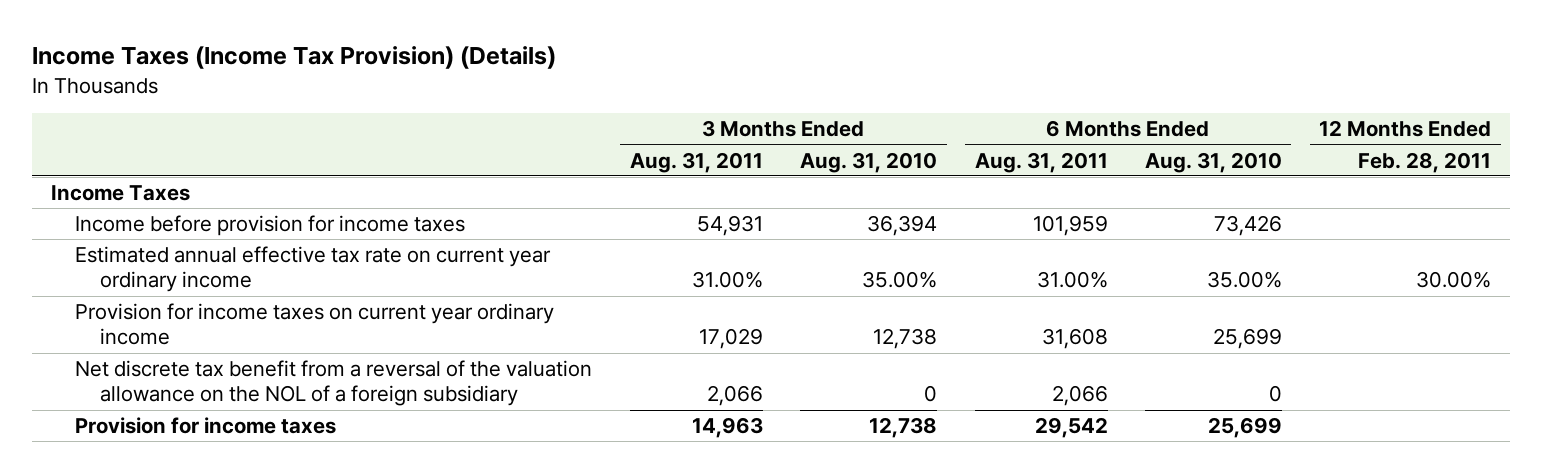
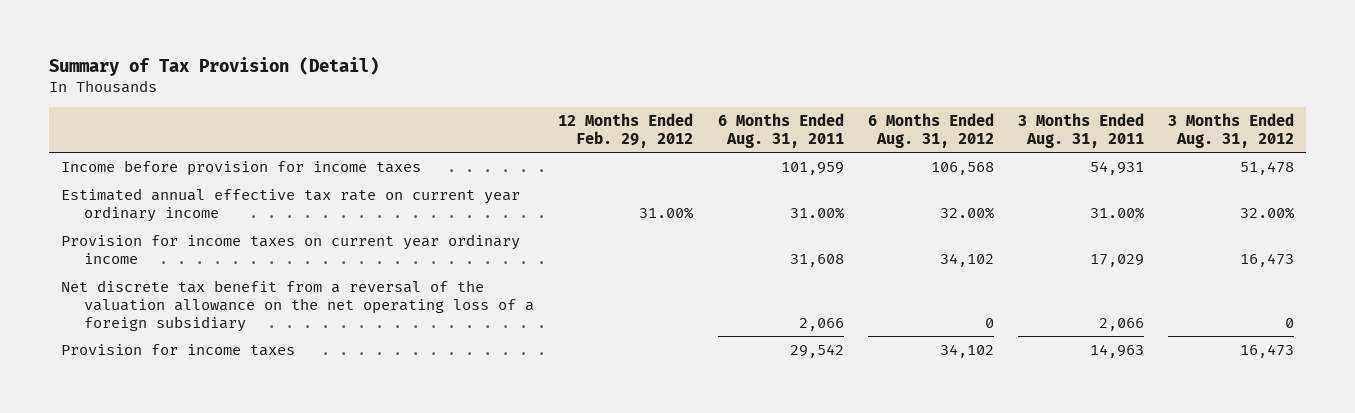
- Income Taxes (Income Tax Provision) (Details)
+ Summary of Tax Provision (Detail)
- | 3 Months Ended Aug. 31, 2011 | 3 Months Ended Aug. 31, 2010 | 6 Months Ended Aug. 31, 2011 | 6 Months Ended Aug. 31, 2010 | 12 Months Ended Feb. 28, 2011
+ | 12 Months Ended Feb. 29, 2012 | 6 Months Ended Aug. 31, 2011 | 6 Months Ended Aug. 31, 2012 | 3 Months Ended Aug. 31, 2011 | 3 Months Ended Aug. 31, 2012
- Income Taxes
- Net discrete tax benefit from a reversal of the valuation allowance on the NOL of a foreign subsidiary | 2,066 | 0 | 2,066 | 0 |
+ Net discrete tax benefit from a reversal of the valuation allowance on the net operating loss of a foreign subsidiary | | 2,066 | 0 | 2,066 | 0

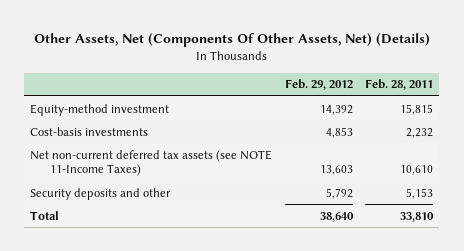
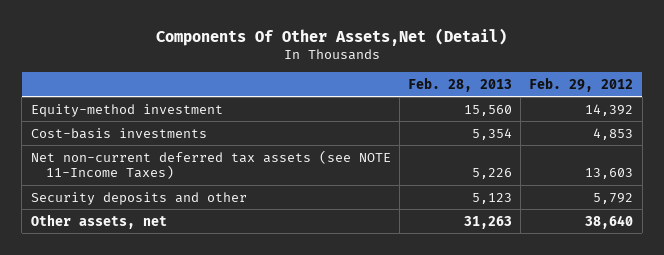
- Other Assets, Net (Components Of Other Assets, Net) (Details)
+ Components Of Other Assets,Net (Detail)
- | Feb. 29, 2012 | Feb. 28, 2011
+ | Feb. 28, 2013 | Feb. 29, 2012
- Total | 38,640 | 33,810
+ Other assets, net | 31,263 | 38,640

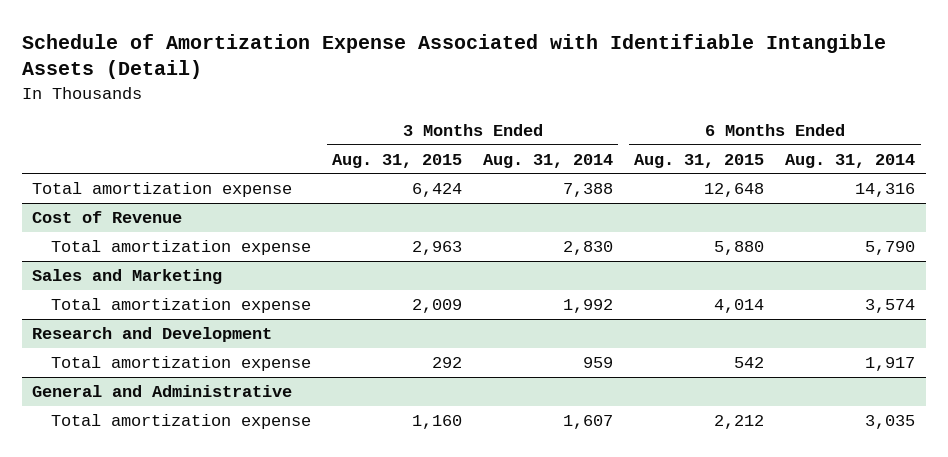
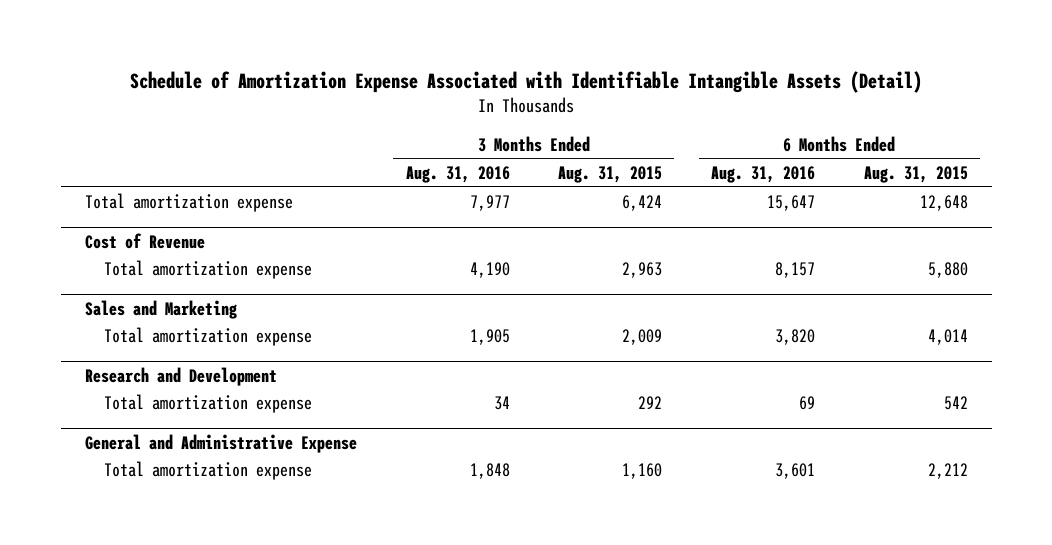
- | 3 Months Ended Aug. 31, 2015 | 3 Months Ended Aug. 31, 2014 | 6 Months Ended Aug. 31, 2015 | 6 Months Ended Aug. 31, 2014
+ | 3 Months Ended Aug. 31, 2016 | 3 Months Ended Aug. 31, 2015 | 6 Months Ended Aug. 31, 2016 | 6 Months Ended Aug. 31, 2015
- General and Administrative
+ General and Administrative Expense

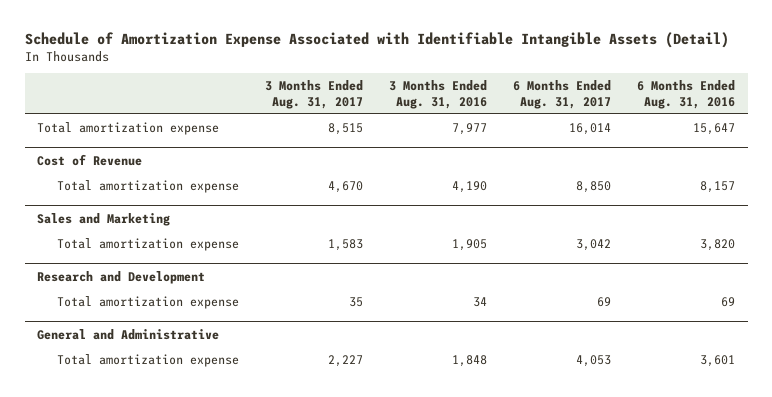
- | 3 Months Ended Aug. 31, 2016 | 3 Months Ended Aug. 31, 2015 | 6 Months Ended Aug. 31, 2016 | 6 Months Ended Aug. 31, 2015
+ | 3 Months Ended Aug. 31, 2017 | 3 Months Ended Aug. 31, 2016 | 6 Months Ended Aug. 31, 2017 | 6 Months Ended Aug. 31, 2016
- General and Administrative Expense
+ General and Administrative

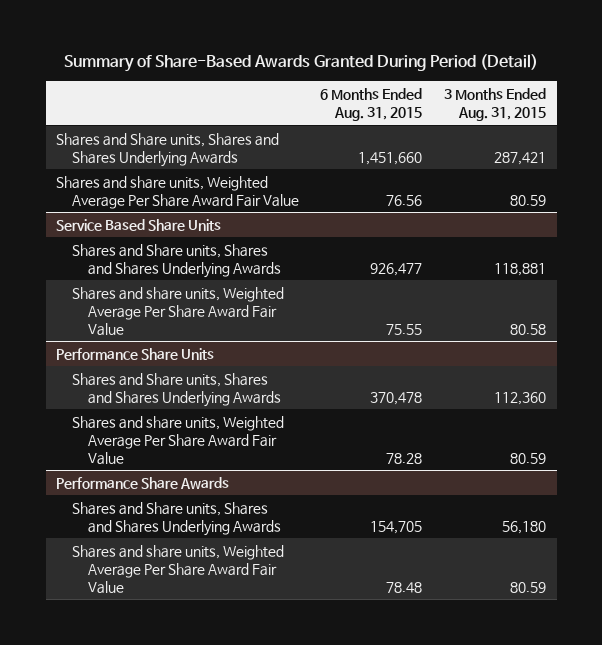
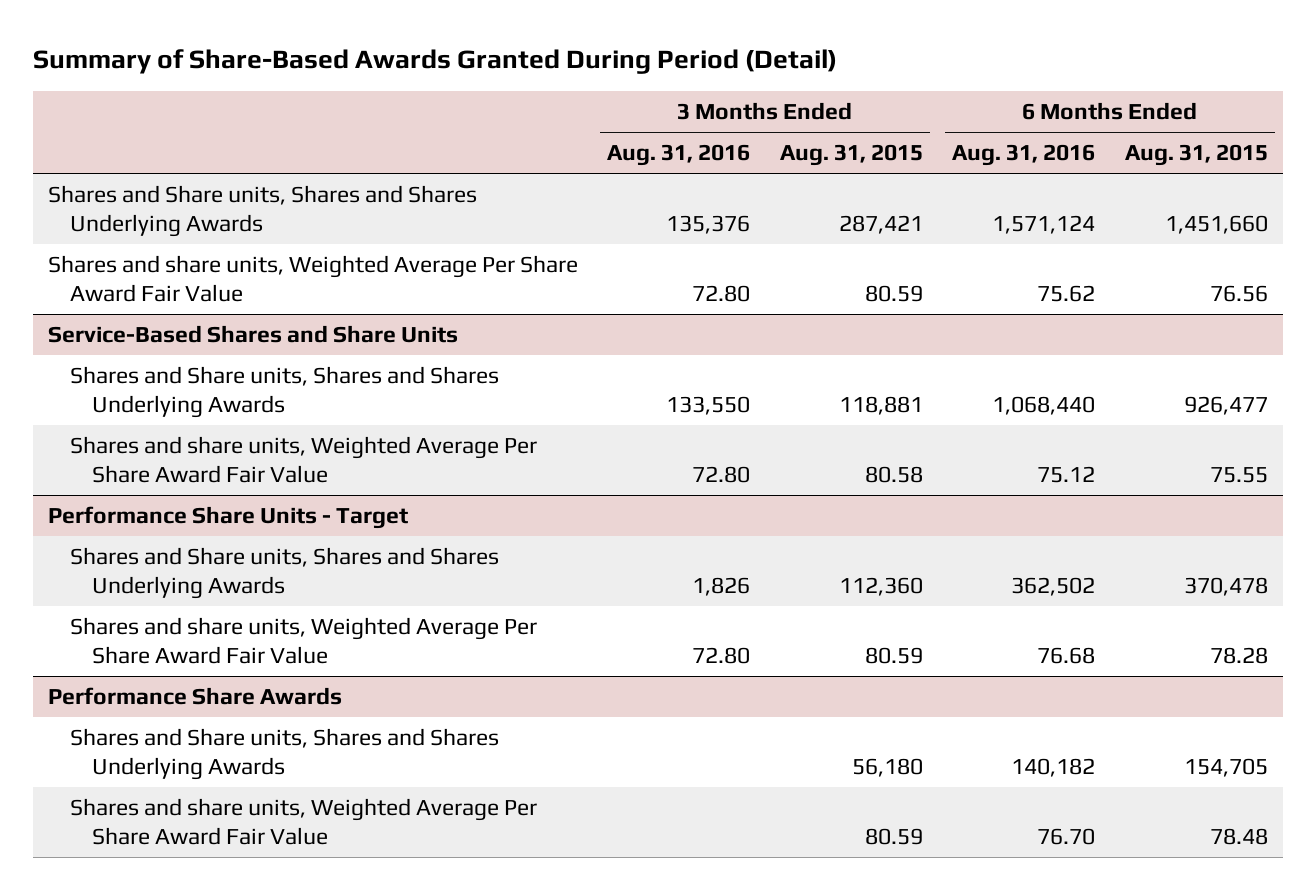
- | 6 Months Ended Aug. 31, 2015 | 3 Months Ended Aug. 31, 2015
+ | 3 Months Ended Aug. 31, 2016 | 3 Months Ended Aug. 31, 2015 | 6 Months Ended Aug. 31, 2016 | 6 Months Ended Aug. 31, 2015
- Service Based Share Units
+ Service-Based Shares and Share Units
- Performance Share Units
+ Performance Share Units - Target

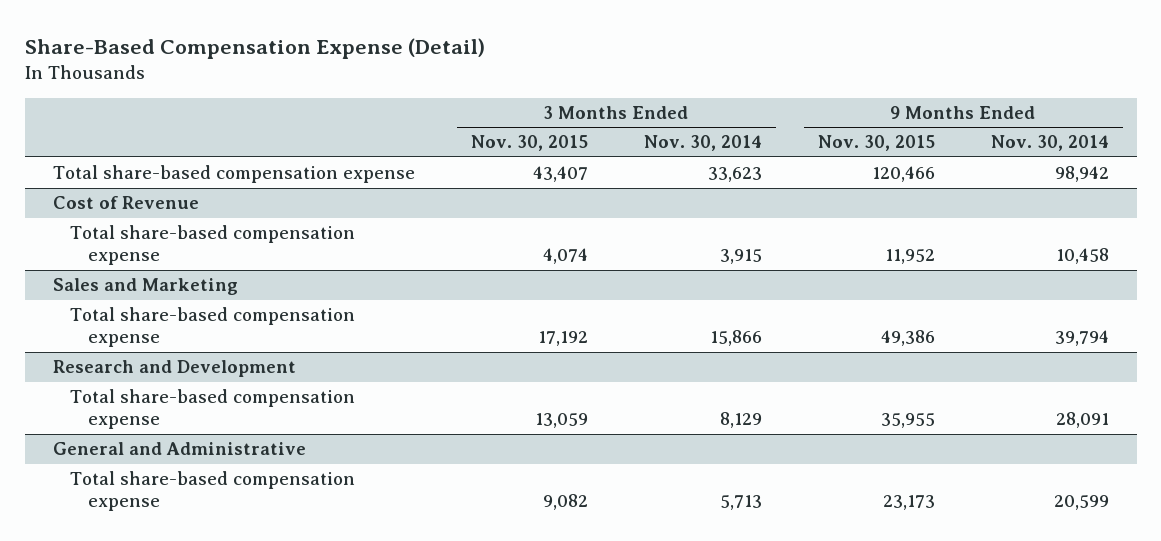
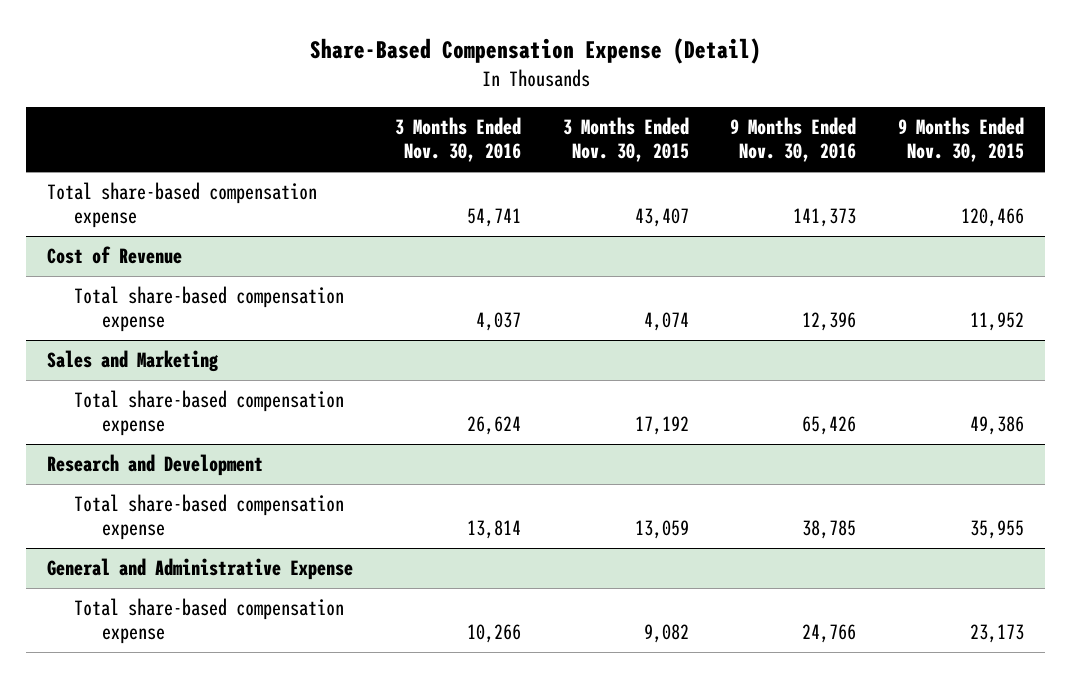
- | 3 Months Ended Nov. 30, 2015 | 3 Months Ended Nov. 30, 2014 | 9 Months Ended Nov. 30, 2015 | 9 Months Ended Nov. 30, 2014
+ | 3 Months Ended Nov. 30, 2016 | 3 Months Ended Nov. 30, 2015 | 9 Months Ended Nov. 30, 2016 | 9 Months Ended Nov. 30, 2015
- General and Administrative
+ General and Administrative Expense

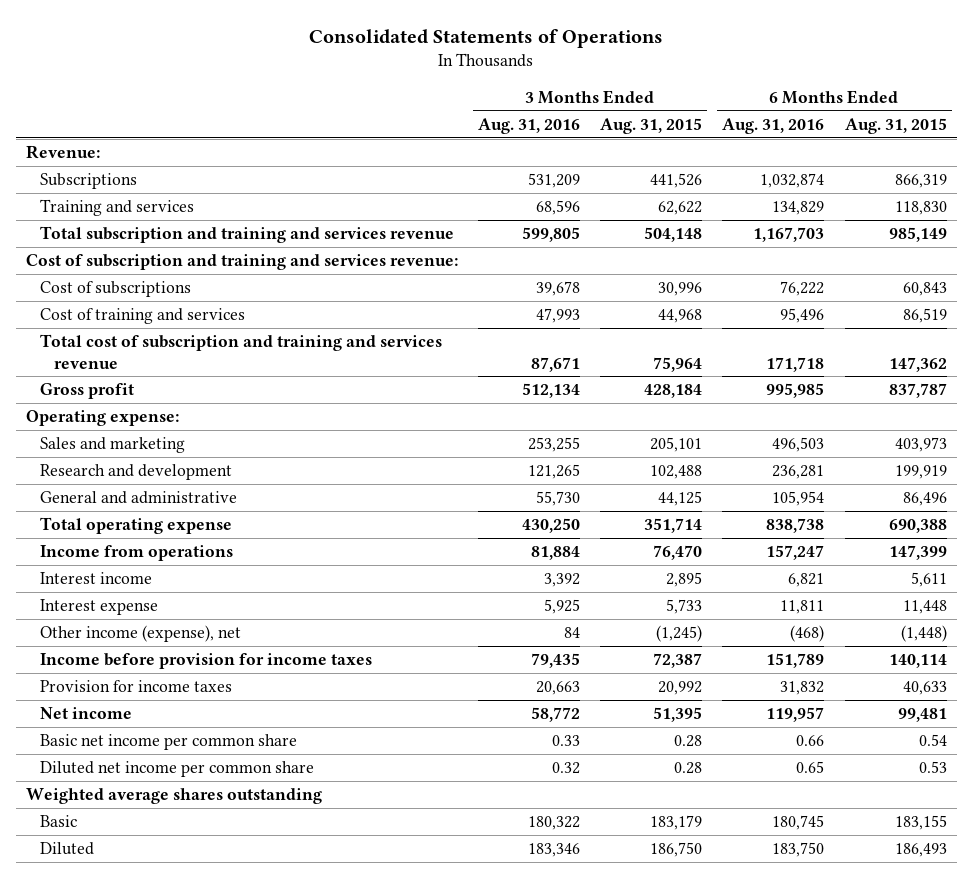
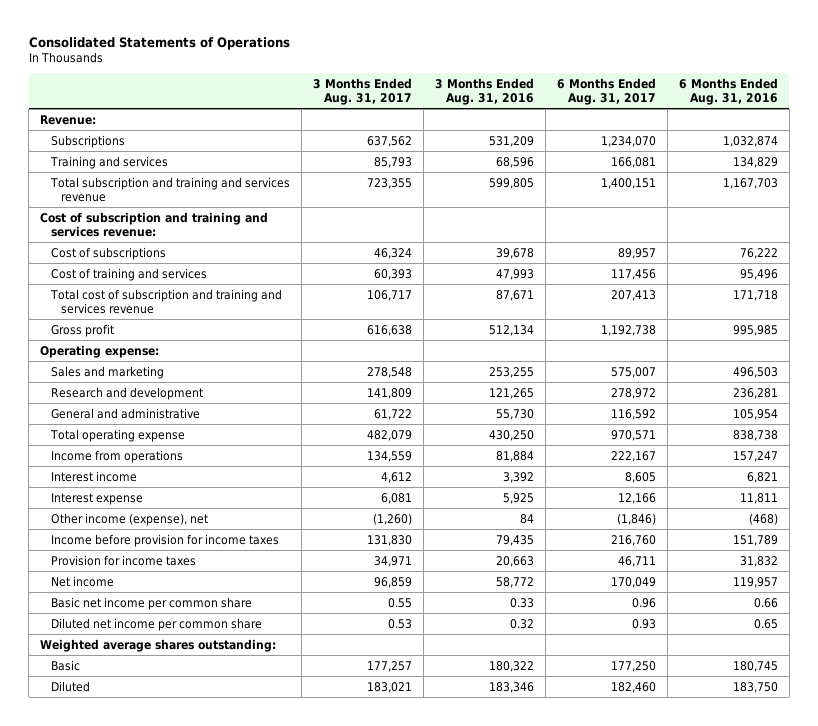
- | 3 Months Ended Aug. 31, 2016 | 3 Months Ended Aug. 31, 2015 | 6 Months Ended Aug. 31, 2016 | 6 Months Ended Aug. 31, 2015
+ | 3 Months Ended Aug. 31, 2017 | 3 Months Ended Aug. 31, 2016 | 6 Months Ended Aug. 31, 2017 | 6 Months Ended Aug. 31, 2016
- Weighted average shares outstanding
+ Weighted average shares outstanding:

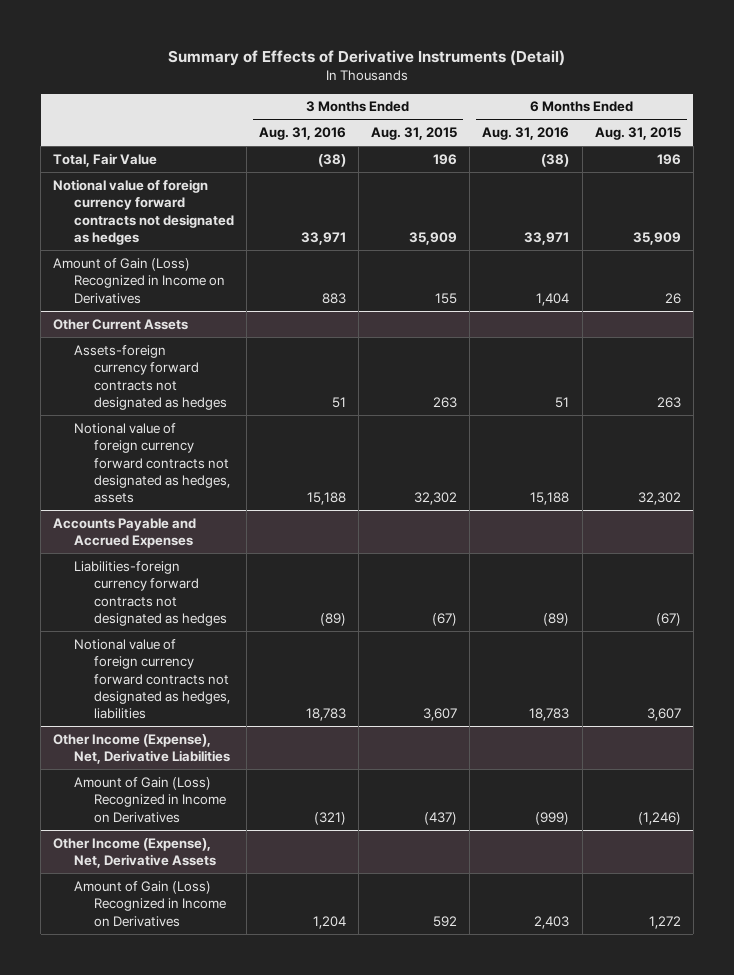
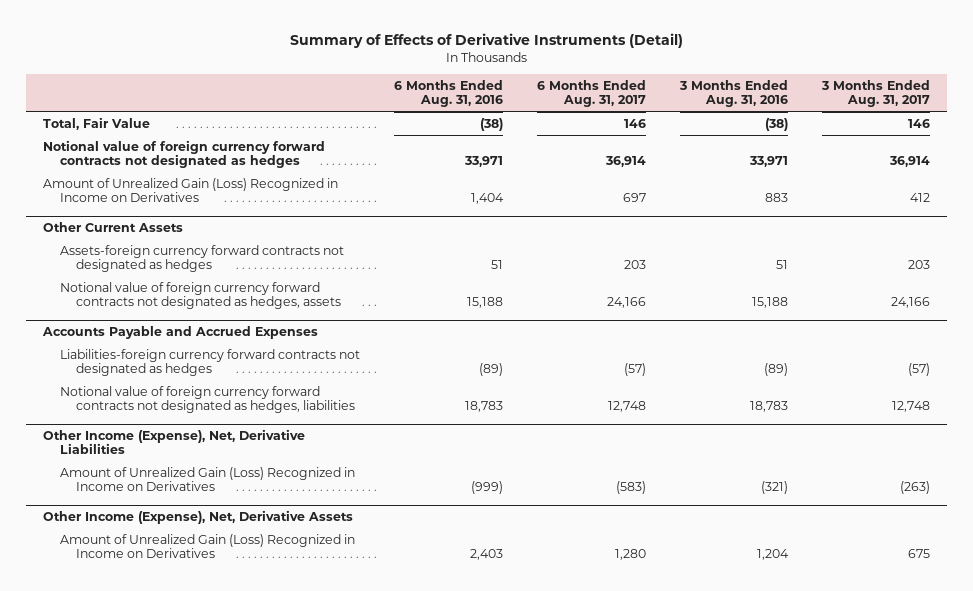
- | 3 Months Ended Aug. 31, 2016 | 3 Months Ended Aug. 31, 2015 | 6 Months Ended Aug. 31, 2016 | 6 Months Ended Aug. 31, 2015
+ | 6 Months Ended Aug. 31, 2016 | 6 Months Ended Aug. 31, 2017 | 3 Months Ended Aug. 31, 2016 | 3 Months Ended Aug. 31, 2017
- Amount of Gain (Loss) Recognized in Income on Derivatives | 883 | 155 | 1,404 | 26
+ Amount of Unrealized Gain (Loss) Recognized in Income on Derivatives | 1,404 | 697 | 883 | 412
@ Other Income (Expense), Net, Derivative Liabilities
- Amount of Gain (Loss) Recognized in Income on Derivatives | (321) | (437) | (999) | (1,246)
+ Amount of Unrealized Gain (Loss) Recognized in Income on Derivatives | (999) | (583) | (321) | (263)
@ Other Income (Expense), Net, Derivative Assets
- Amount of Gain (Loss) Recognized in Income on Derivatives | 1,204 | 592 | 2,403 | 1,272
+ Amount of Unrealized Gain (Loss) Recognized in Income on Derivatives | 2,403 | 1,280 | 1,204 | 675

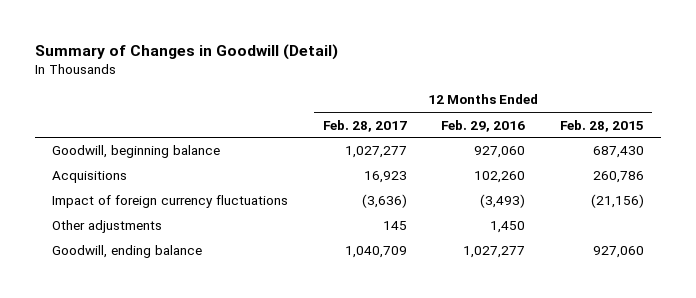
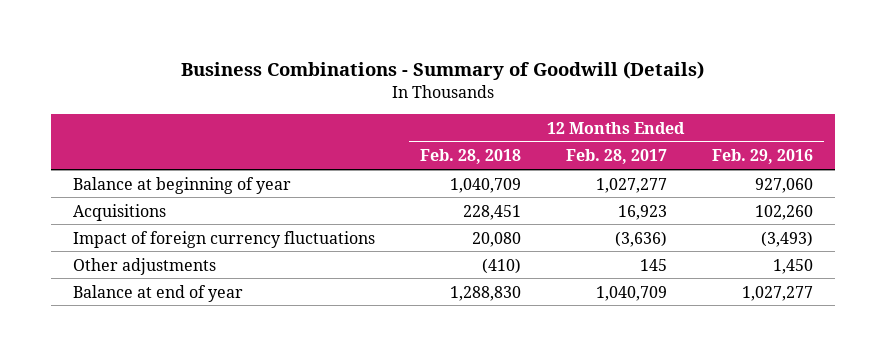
- Summary of Changes in Goodwill (Detail)
+ Business Combinations - Summary of Goodwill (Details)
- | 12 Months Ended Feb. 28, 2017 | 12 Months Ended Feb. 29, 2016 | 12 Months Ended Feb. 28, 2015
+ | 12 Months Ended Feb. 28, 2018 | 12 Months Ended Feb. 28, 2017 | 12 Months Ended Feb. 29, 2016
- Goodwill, beginning balance | 1,027,277 | 927,060 | 687,430
+ Balance at beginning of year | 1,040,709 | 1,027,277 | 927,060
- Goodwill, ending balance | 1,040,709 | 1,027,277 | 927,060
+ Balance at end of year | 1,288,830 | 1,040,709 | 1,027,277

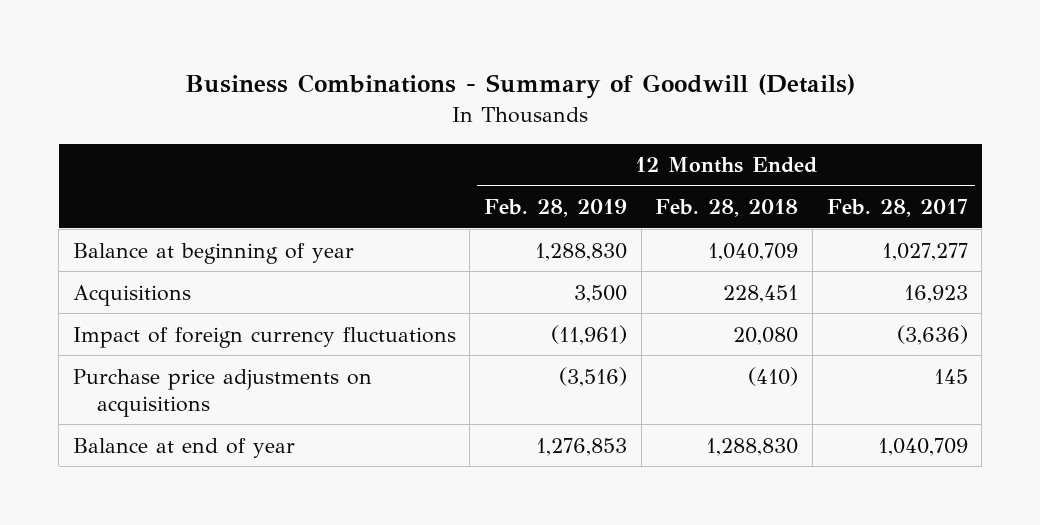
- | 12 Months Ended Feb. 28, 2018 | 12 Months Ended Feb. 28, 2017 | 12 Months Ended Feb. 29, 2016
+ | 12 Months Ended Feb. 28, 2019 | 12 Months Ended Feb. 28, 2018 | 12 Months Ended Feb. 28, 2017
- Other adjustments | (410) | 145 | 1,450
+ Purchase price adjustments on acquisitions | (3,516) | (410) | 145

